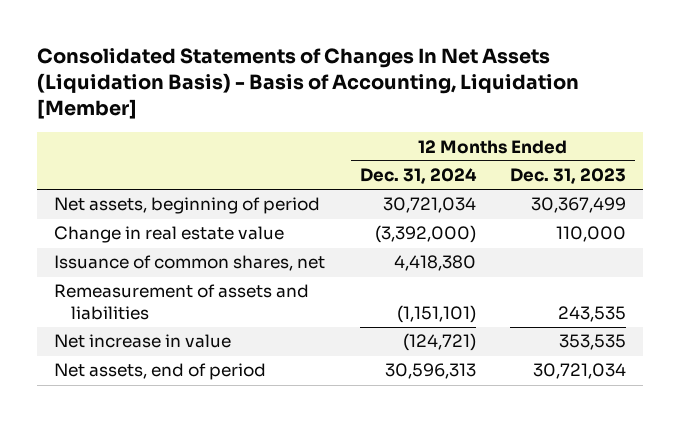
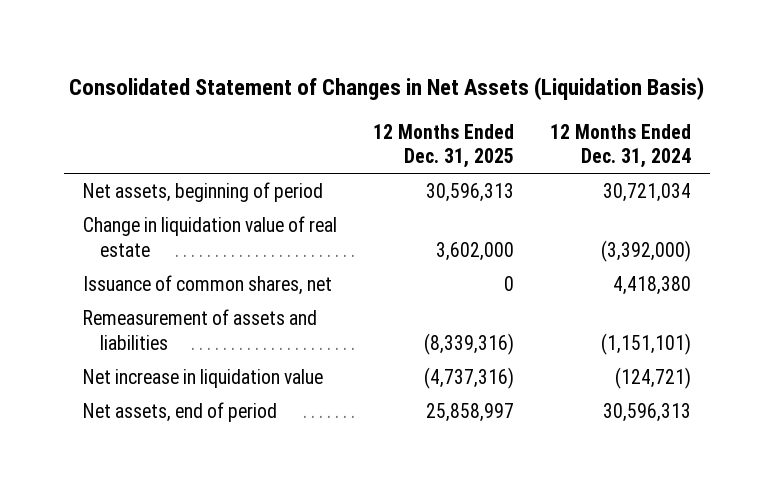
- Consolidated Statements of Changes In Net Assets (Liquidation Basis) - Basis of Accounting, Liquidation [Member]
+ Consolidated Statement of Changes in Net Assets (Liquidation Basis)
- | 12 Months Ended Dec. 31, 2024 | 12 Months Ended Dec. 31, 2023
+ | 12 Months Ended Dec. 31, 2025 | 12 Months Ended Dec. 31, 2024
- Change in real estate value | (3,392,000) | 110,000
+ Change in liquidation value of real estate | 3,602,000 | (3,392,000)
- Net increase in value | (124,721) | 353,535
+ Net increase in liquidation value | (4,737,316) | (124,721)

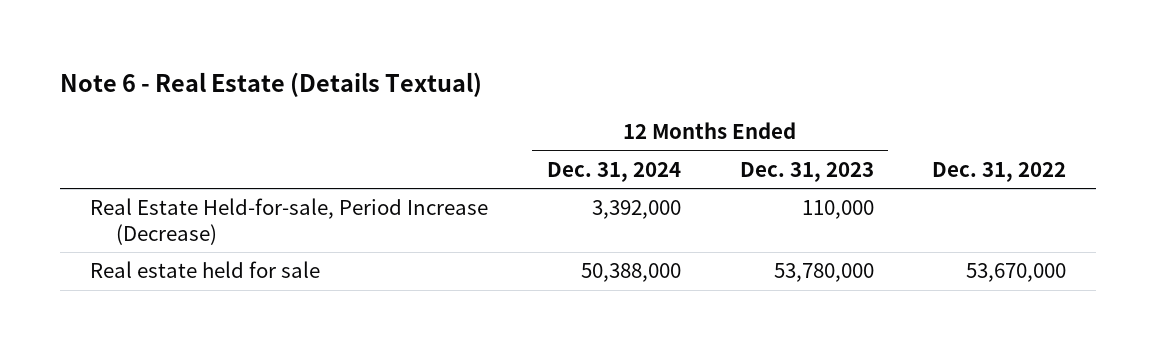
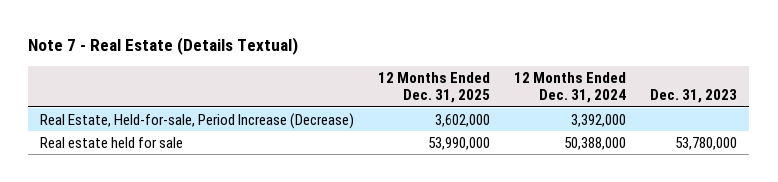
- Note 6 - Real Estate (Details Textual)
+ Note 7 - Real Estate (Details Textual)
- | 12 Months Ended Dec. 31, 2024 | 12 Months Ended Dec. 31, 2023 | Dec. 31, 2022
+ | 12 Months Ended Dec. 31, 2025 | 12 Months Ended Dec. 31, 2024 | Dec. 31, 2023
- Real Estate Held-for-sale, Period Increase (Decrease) | 3,392,000 | 110,000 |
+ Real Estate, Held-for-sale, Period Increase (Decrease) | 3,602,000 | 3,392,000 |

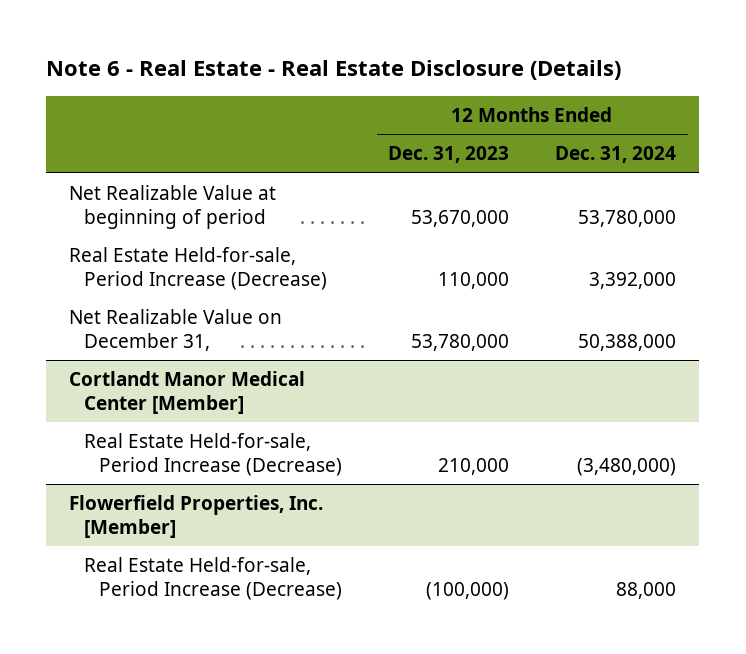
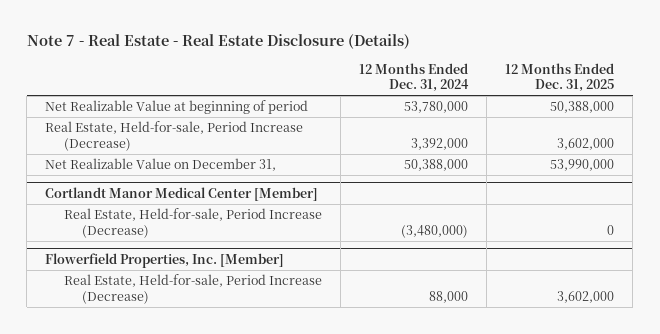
- Note 6 - Real Estate - Real Estate Disclosure (Details)
+ Note 7 - Real Estate - Real Estate Disclosure (Details)
- | 12 Months Ended Dec. 31, 2023 | 12 Months Ended Dec. 31, 2024
+ | 12 Months Ended Dec. 31, 2024 | 12 Months Ended Dec. 31, 2025
- Real Estate Held-for-sale, Period Increase (Decrease) | 110,000 | 3,392,000
+ Real Estate, Held-for-sale, Period Increase (Decrease) | 3,392,000 | 3,602,000
@ Cortlandt Manor Medical Center [Member]
- Real Estate Held-for-sale, Period Increase (Decrease) | 210,000 | (3,480,000)
+ Real Estate, Held-for-sale, Period Increase (Decrease) | (3,480,000) | 0
@ Flowerfield Properties, Inc. [Member]
- Real Estate Held-for-sale, Period Increase (Decrease) | (100,000) | 88,000
+ Real Estate, Held-for-sale, Period Increase (Decrease) | 88,000 | 3,602,000

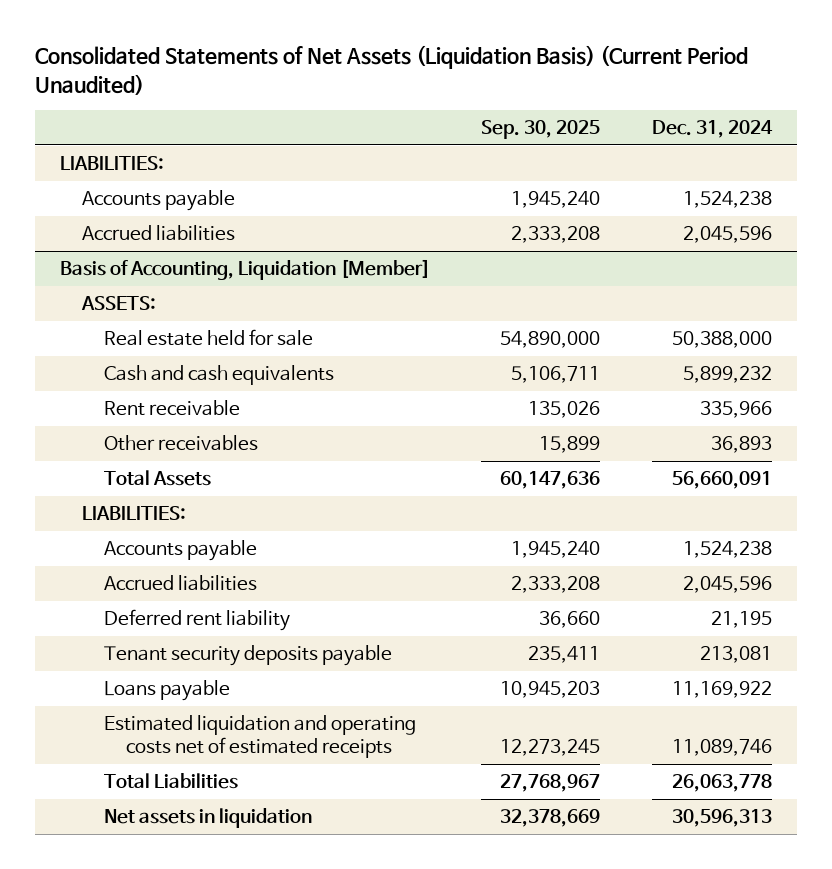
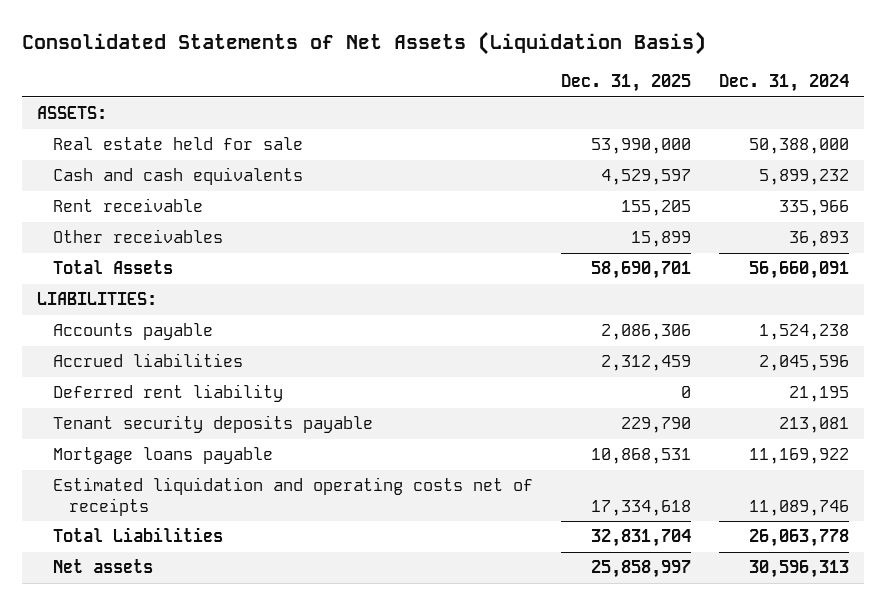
- Consolidated Statements of Net Assets (Liquidation Basis) (Current Period Unaudited)
+ Consolidated Statements of Net Assets (Liquidation Basis)
- | Sep. 30, 2025 | Dec. 31, 2024
+ | Dec. 31, 2025 | Dec. 31, 2024
- LIABILITIES:
- Accounts payable | 1,945,240 | 1,524,238
- Accrued liabilities | 2,333,208 | 2,045,596
- Basis of Accounting, Liquidation [Member]
- Loans payable | 10,945,203 | 11,169,922
- Estimated liquidation and operating costs net of estimated receipts | 12,273,245 | 11,089,746
+ Mortgage loans payable | 10,868,531 | 11,169,922
+ Estimated liquidation and operating costs net of receipts | 17,334,618 | 11,089,746
- Net assets in liquidation | 32,378,669 | 30,596,313
+ Net assets | 25,858,997 | 30,596,313

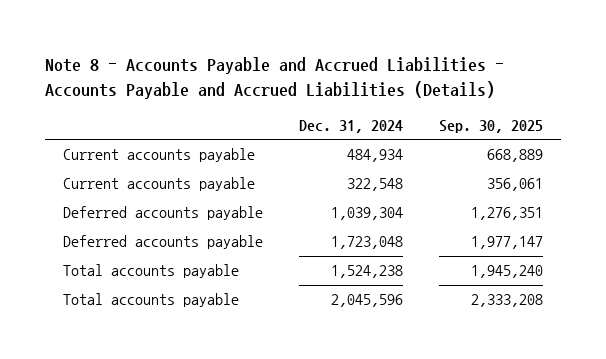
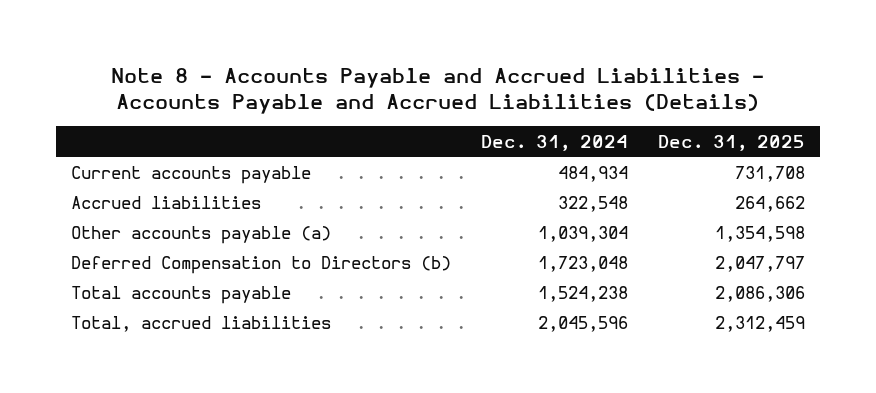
- | Dec. 31, 2024 | Sep. 30, 2025
+ | Dec. 31, 2024 | Dec. 31, 2025
- Current accounts payable | 322,548 | 356,061
- Deferred accounts payable | 1,039,304 | 1,276,351
- Deferred accounts payable | 1,723,048 | 1,977,147
+ Accrued liabilities | 322,548 | 264,662
+ Other accounts payable (a) | 1,039,304 | 1,354,598
+ Deferred Compensation to Directors (b) | 1,723,048 | 2,047,797
- Total accounts payable | 2,045,596 | 2,333,208
+ Total, accrued liabilities | 2,045,596 | 2,312,459

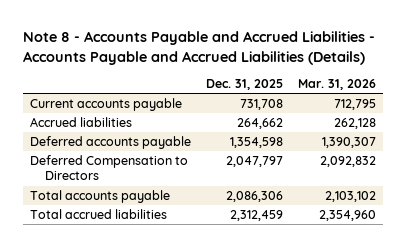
- | Dec. 31, 2024 | Dec. 31, 2025
+ | Dec. 31, 2025 | Mar. 31, 2026
- Other accounts payable (a) | 1,039,304 | 1,354,598
- Deferred Compensation to Directors (b) | 1,723,048 | 2,047,797
+ Deferred accounts payable | 1,354,598 | 1,390,307
+ Deferred Compensation to Directors | 2,047,797 | 2,092,832
- Total, accrued liabilities | 2,045,596 | 2,312,459
+ Total accrued liabilities | 2,312,459 | 2,354,960

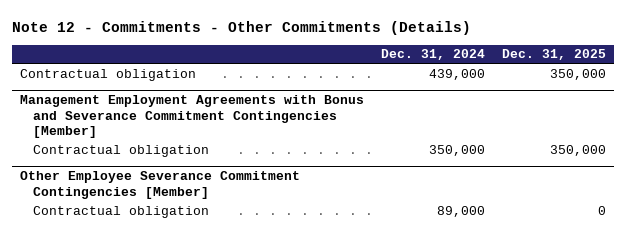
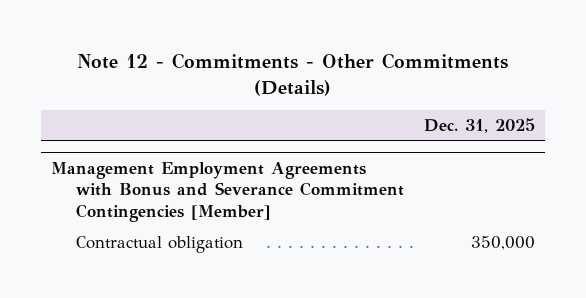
- | Dec. 31, 2024 | Dec. 31, 2025
+ | Dec. 31, 2025
- Contractual obligation | 439,000 | 350,000
- Other Employee Severance Commitment Contingencies [Member]
- Contractual obligation | 89,000 | 0

